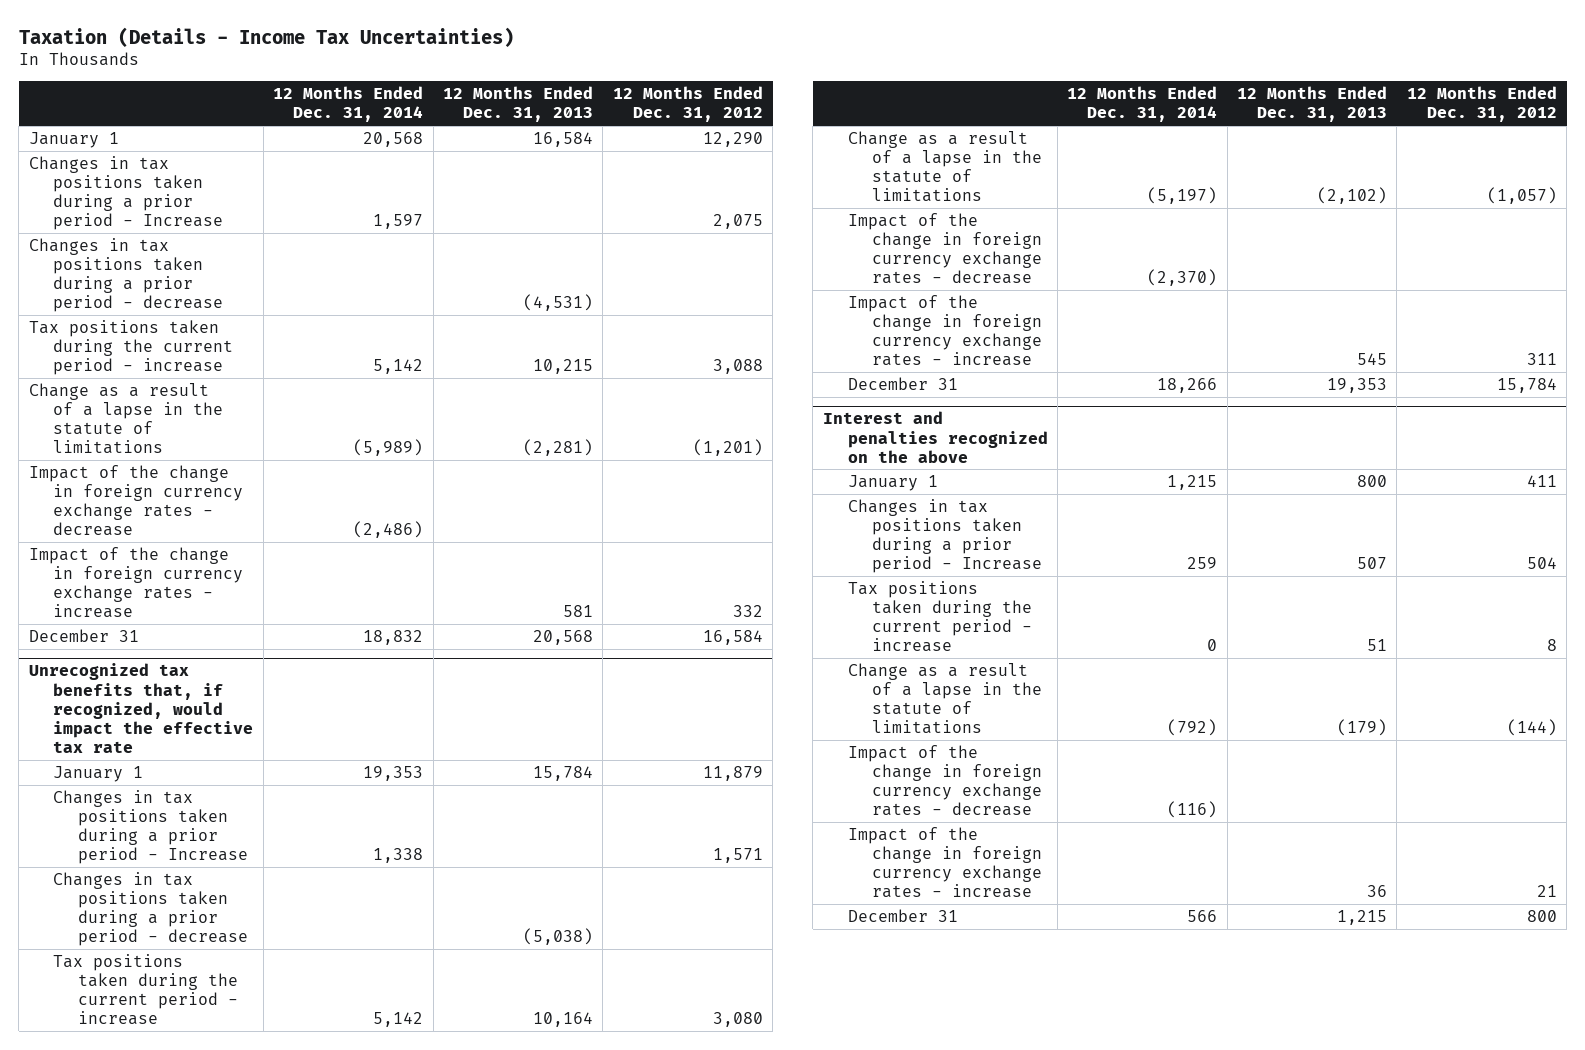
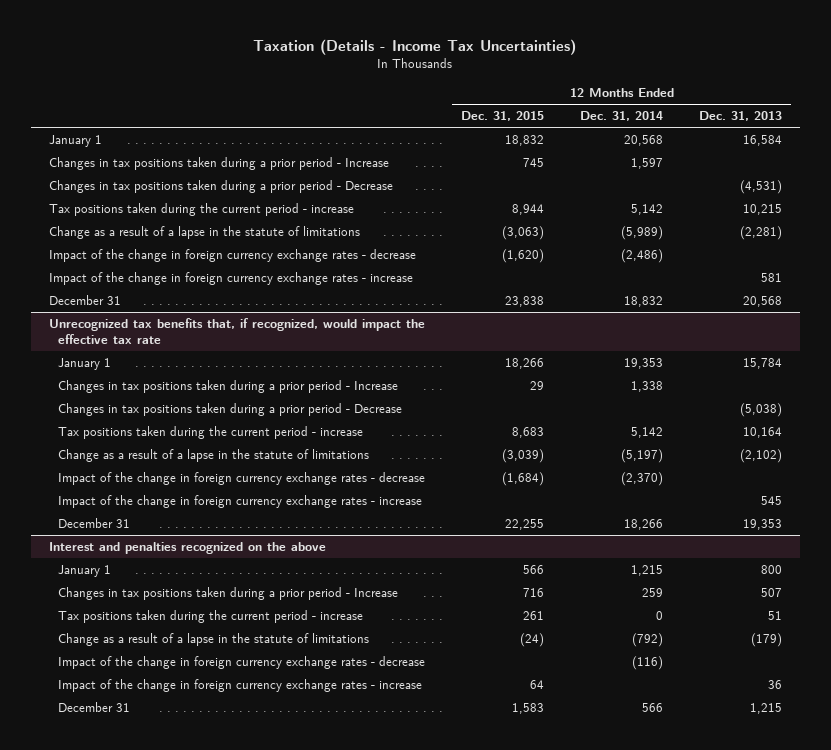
- | 12 Months Ended Dec. 31, 2014 | 12 Months Ended Dec. 31, 2013 | 12 Months Ended Dec. 31, 2012
+ | 12 Months Ended Dec. 31, 2015 | 12 Months Ended Dec. 31, 2014 | 12 Months Ended Dec. 31, 2013
- Changes in tax positions taken during a prior period - decrease | | (4,531) |
+ Changes in tax positions taken during a prior period - Decrease | | | (4,531)
@ Unrecognized tax benefits that, if recognized, would impact the effective tax rate
- Changes in tax positions taken during a prior period - decrease | | (5,038) |
+ Changes in tax positions taken during a prior period - Decrease | | | (5,038)

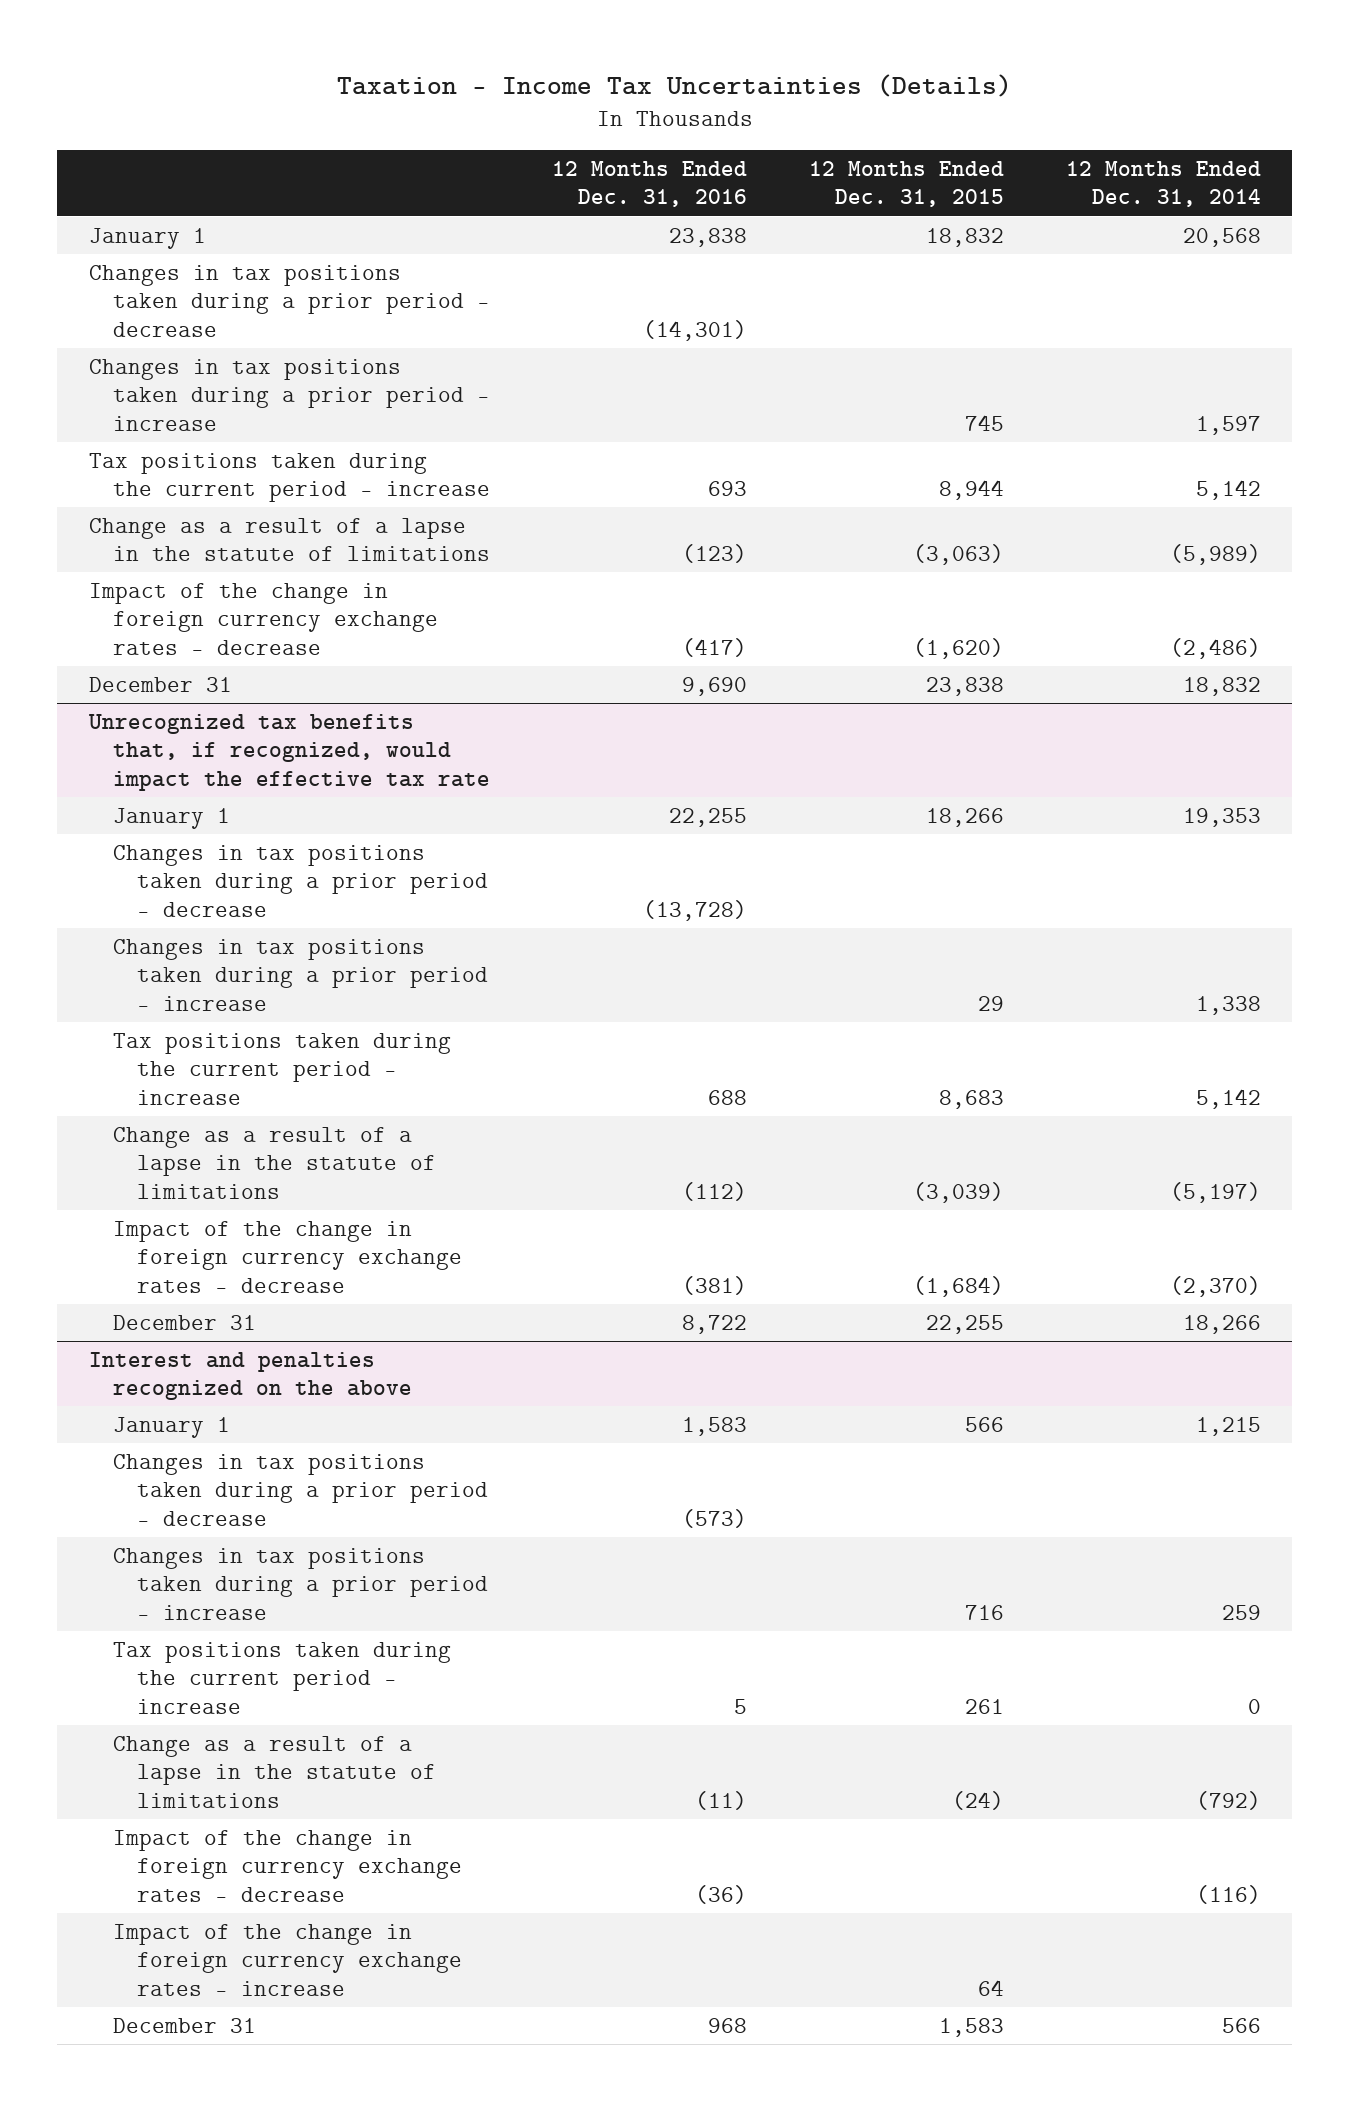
- Taxation (Details - Income Tax Uncertainties)
+ Taxation - Income Tax Uncertainties (Details)
- | 12 Months Ended Dec. 31, 2015 | 12 Months Ended Dec. 31, 2014 | 12 Months Ended Dec. 31, 2013
+ | 12 Months Ended Dec. 31, 2016 | 12 Months Ended Dec. 31, 2015 | 12 Months Ended Dec. 31, 2014
- Changes in tax positions taken during a prior period - Increase | 745 | 1,597 |
- Changes in tax positions taken during a prior period - Decrease | | | (4,531)
+ Changes in tax positions taken during a prior period - decrease | (14,301) | |
+ Changes in tax positions taken during a prior period - increase | | 745 | 1,597
- Impact of the change in foreign currency exchange rates - increase | | | 581
@ Unrecognized tax benefits that, if recognized, would impact the effective tax rate
- Changes in tax positions taken during a prior period - Increase | 29 | 1,338 |
- Changes in tax positions taken during a prior period - Decrease | | | (5,038)
+ Changes in tax positions taken during a prior period - decrease | (13,728) | |
+ Changes in tax positions taken during a prior period - increase | | 29 | 1,338
- Impact of the change in foreign currency exchange rates - increase | | | 545
@ Interest and penalties recognized on the above
- Changes in tax positions taken during a prior period - Increase | 716 | 259 | 507
+ Changes in tax positions taken during a prior period - decrease | (573) | |
+ Changes in tax positions taken during a prior period - increase | | 716 | 259

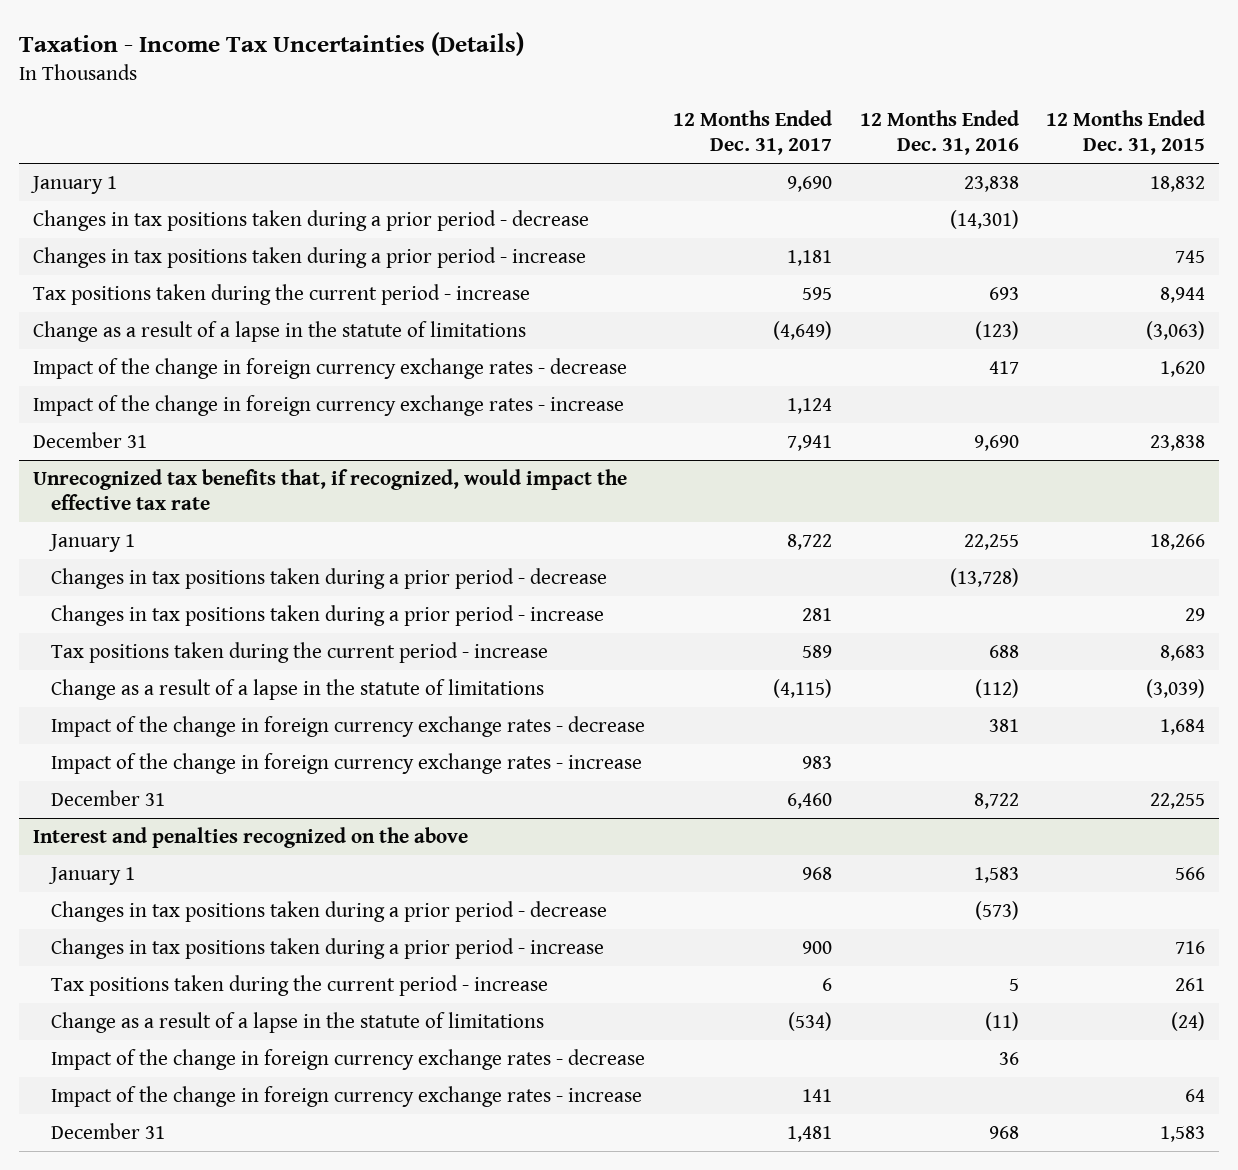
- | 12 Months Ended Dec. 31, 2016 | 12 Months Ended Dec. 31, 2015 | 12 Months Ended Dec. 31, 2014
+ | 12 Months Ended Dec. 31, 2017 | 12 Months Ended Dec. 31, 2016 | 12 Months Ended Dec. 31, 2015
- Impact of the change in foreign currency exchange rates - decrease | (417) | (1,620) | (2,486)
+ Impact of the change in foreign currency exchange rates - decrease | | 417 | 1,620
+ Impact of the change in foreign currency exchange rates - increase | 1,124 | |
@ Unrecognized tax benefits that, if recognized, would impact the effective tax rate
- Impact of the change in foreign currency exchange rates - decrease | (381) | (1,684) | (2,370)
+ Impact of the change in foreign currency exchange rates - decrease | | 381 | 1,684
+ Impact of the change in foreign currency exchange rates - increase | 983 | |
@ Interest and penalties recognized on the above
- Impact of the change in foreign currency exchange rates - decrease | (36) | | (116)
+ Impact of the change in foreign currency exchange rates - decrease | | 36 |

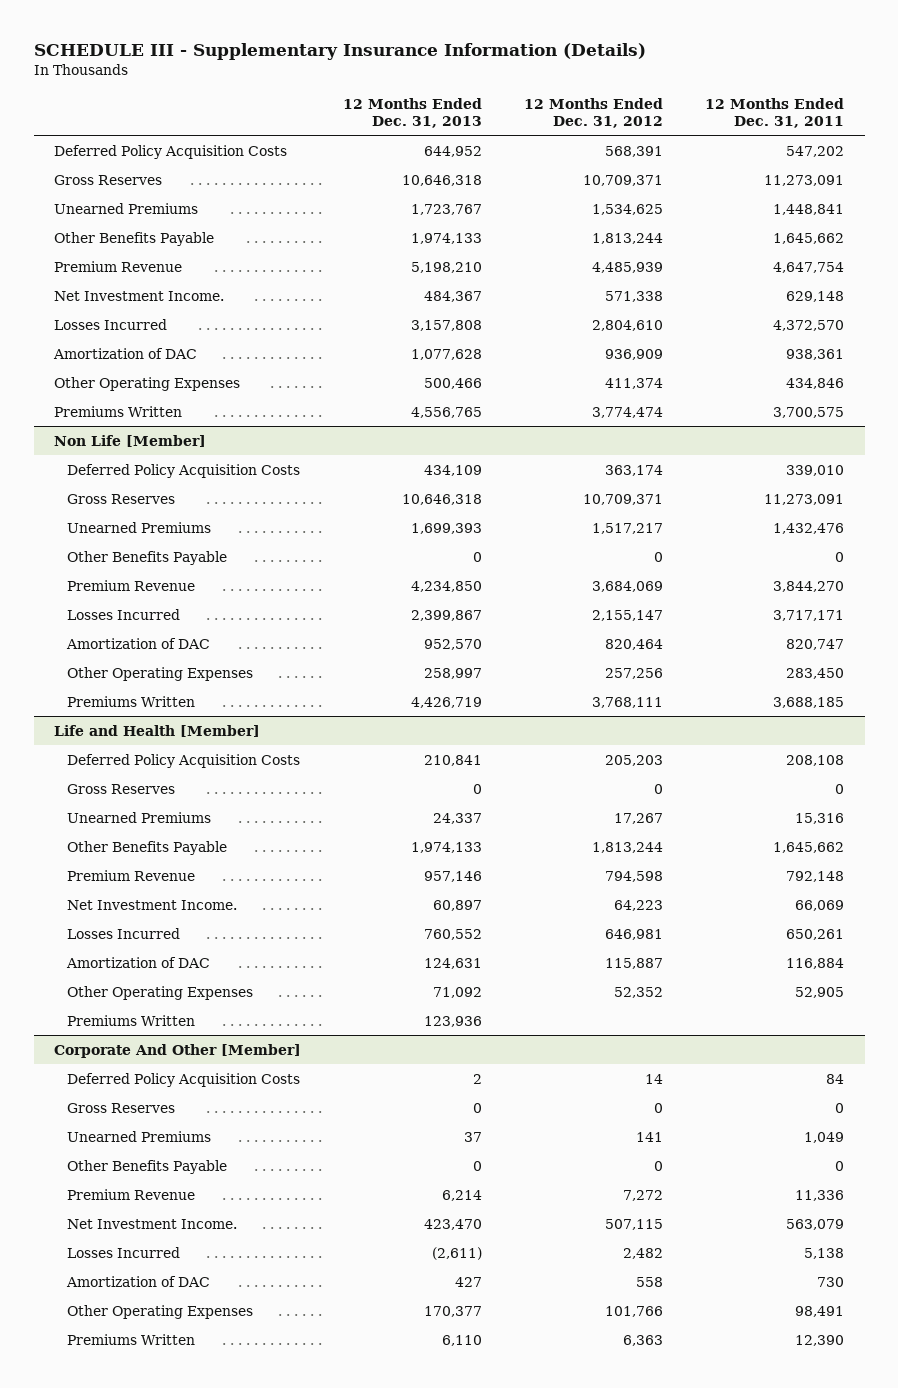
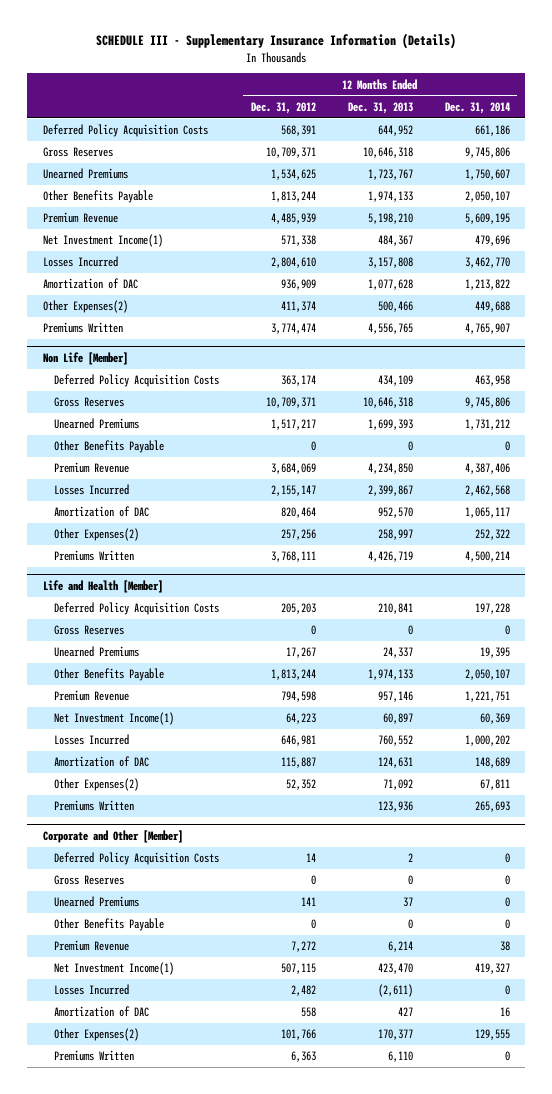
- | 12 Months Ended Dec. 31, 2013 | 12 Months Ended Dec. 31, 2012 | 12 Months Ended Dec. 31, 2011
+ | 12 Months Ended Dec. 31, 2012 | 12 Months Ended Dec. 31, 2013 | 12 Months Ended Dec. 31, 2014
- Net Investment Income. | 484,367 | 571,338 | 629,148
+ Net Investment Income(1) | 571,338 | 484,367 | 479,696
- Other Operating Expenses | 500,466 | 411,374 | 434,846
+ Other Expenses(2) | 411,374 | 500,466 | 449,688
@ Non Life [Member]
- Other Operating Expenses | 258,997 | 257,256 | 283,450
+ Other Expenses(2) | 257,256 | 258,997 | 252,322
@ Life and Health [Member]
- Net Investment Income. | 60,897 | 64,223 | 66,069
+ Net Investment Income(1) | 64,223 | 60,897 | 60,369
- Other Operating Expenses | 71,092 | 52,352 | 52,905
+ Other Expenses(2) | 52,352 | 71,092 | 67,811
- Corporate And Other [Member]
+ Corporate and Other [Member]
- Net Investment Income. | 423,470 | 507,115 | 563,079
+ Net Investment Income(1) | 507,115 | 423,470 | 419,327
- Other Operating Expenses | 170,377 | 101,766 | 98,491
+ Other Expenses(2) | 101,766 | 170,377 | 129,555

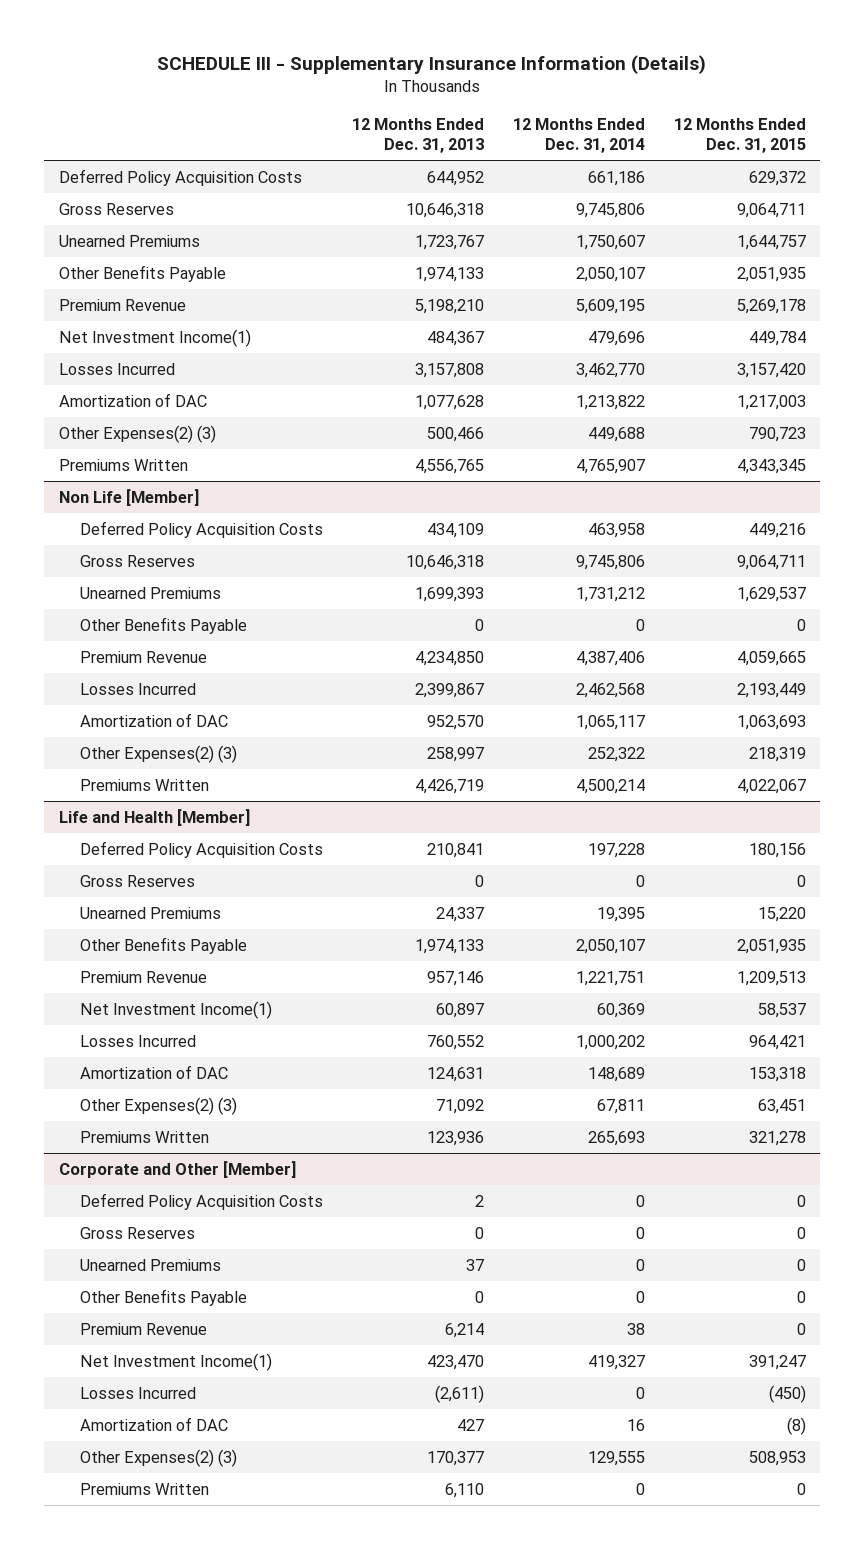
- | 12 Months Ended Dec. 31, 2012 | 12 Months Ended Dec. 31, 2013 | 12 Months Ended Dec. 31, 2014
+ | 12 Months Ended Dec. 31, 2013 | 12 Months Ended Dec. 31, 2014 | 12 Months Ended Dec. 31, 2015
- Other Expenses(2) | 411,374 | 500,466 | 449,688
+ Other Expenses(2) (3) | 500,466 | 449,688 | 790,723
@ Non Life [Member]
- Other Expenses(2) | 257,256 | 258,997 | 252,322
+ Other Expenses(2) (3) | 258,997 | 252,322 | 218,319
@ Life and Health [Member]
- Other Expenses(2) | 52,352 | 71,092 | 67,811
+ Other Expenses(2) (3) | 71,092 | 67,811 | 63,451
@ Corporate and Other [Member]
- Other Expenses(2) | 101,766 | 170,377 | 129,555
+ Other Expenses(2) (3) | 170,377 | 129,555 | 508,953

